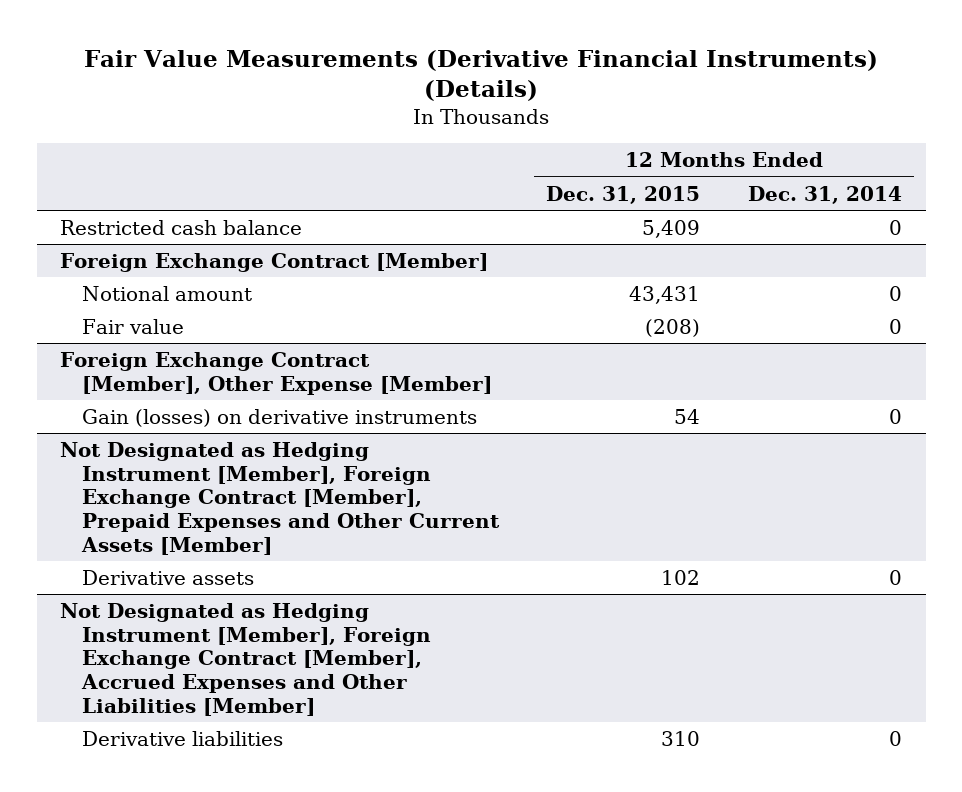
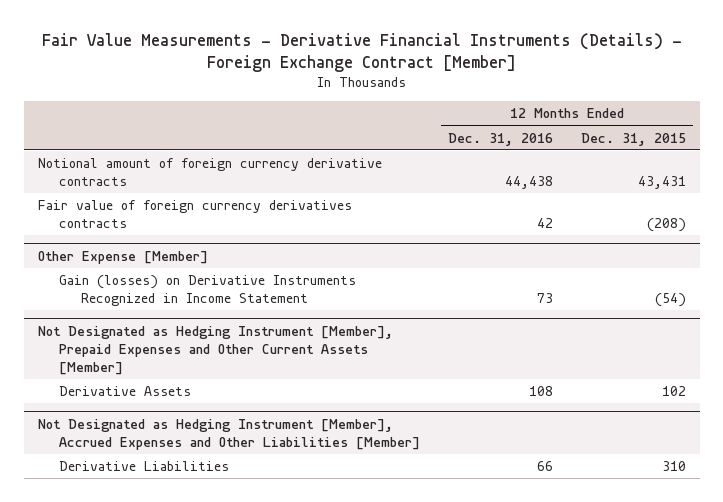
- Fair Value Measurements (Derivative Financial Instruments) (Details)
+ Fair Value Measurements - Derivative Financial Instruments (Details) - Foreign Exchange Contract [Member]
- | 12 Months Ended Dec. 31, 2015 | 12 Months Ended Dec. 31, 2014
+ | 12 Months Ended Dec. 31, 2016 | 12 Months Ended Dec. 31, 2015
- Restricted cash balance | 5,409 | 0
- Foreign Exchange Contract [Member]
- Notional amount | 43,431 | 0
- Fair value | (208) | 0
- Foreign Exchange Contract [Member], Other Expense [Member]
- Gain (losses) on derivative instruments | 54 | 0
- Not Designated as Hedging Instrument [Member], Foreign Exchange Contract [Member], Prepaid Expenses and Other Current Assets [Member]
- Derivative assets | 102 | 0
- Not Designated as Hedging Instrument [Member], Foreign Exchange Contract [Member], Accrued Expenses and Other Liabilities [Member]
- Derivative liabilities | 310 | 0
+ Notional amount of foreign currency derivative contracts | 44,438 | 43,431
+ Fair value of foreign currency derivatives contracts | 42 | (208)
+ Other Expense [Member]
+ Gain (losses) on Derivative Instruments Recognized in Income Statement | 73 | (54)
+ Not Designated as Hedging Instrument [Member], Prepaid Expenses and Other Current Assets [Member]
+ Derivative Assets | 108 | 102
+ Not Designated as Hedging Instrument [Member], Accrued Expenses and Other Liabilities [Member]
+ Derivative Liabilities | 66 | 310

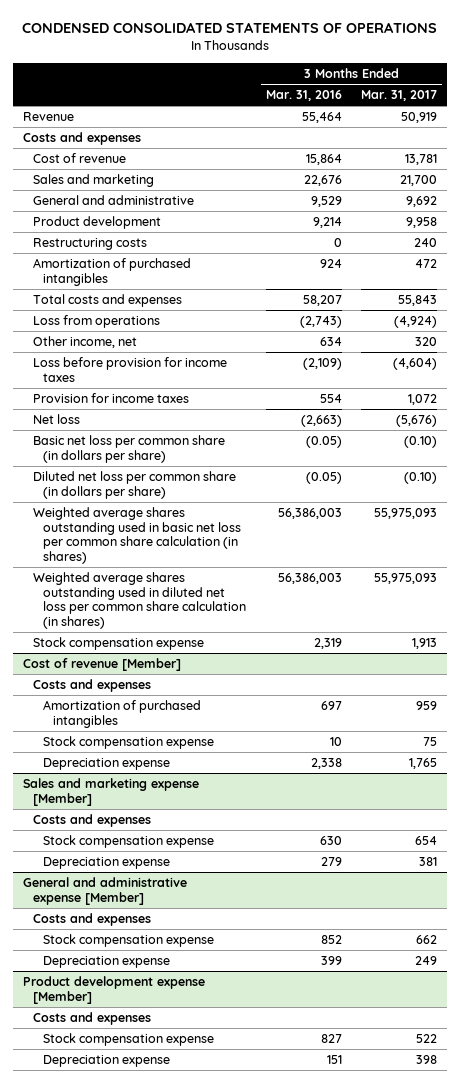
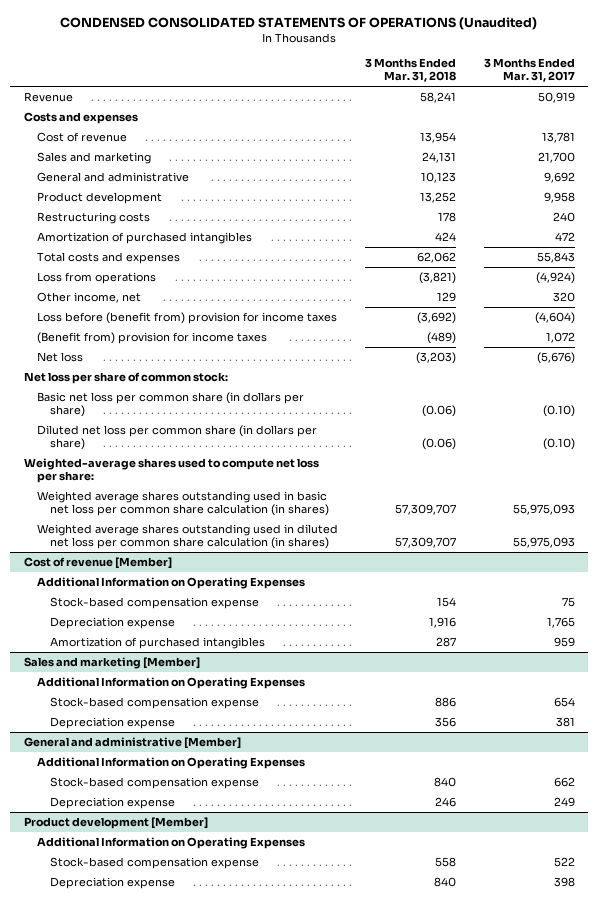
- CONDENSED CONSOLIDATED STATEMENTS OF OPERATIONS
+ CONDENSED CONSOLIDATED STATEMENTS OF OPERATIONS (Unaudited)
- | 3 Months Ended Mar. 31, 2016 | 3 Months Ended Mar. 31, 2017
+ | 3 Months Ended Mar. 31, 2018 | 3 Months Ended Mar. 31, 2017
- Loss before provision for income taxes | (2,109) | (4,604)
- Provision for income taxes | 554 | 1,072
+ Loss before (benefit from) provision for income taxes | (3,692) | (4,604)
+ (Benefit from) provision for income taxes | (489) | 1,072
+ Net loss per share of common stock:
+ Weighted-average shares used to compute net loss per share:
- Stock compensation expense | 2,319 | 1,913
@ Cost of revenue [Member]
- Costs and expenses
- Stock compensation expense | 10 | 75
+ Additional Information on Operating Expenses
+ Stock-based compensation expense | 154 | 75
- Sales and marketing expense [Member]
- Costs and expenses
- Stock compensation expense | 630 | 654
@ Cost of revenue [Member]
moved down: Amortization of purchased intangibles | 287 | 959
+ Sales and marketing [Member]
+ Additional Information on Operating Expenses
+ Stock-based compensation expense | 886 | 654
- General and administrative expense [Member]
- Costs and expenses
- Stock compensation expense | 852 | 662
+ General and administrative [Member]
+ Additional Information on Operating Expenses
+ Stock-based compensation expense | 840 | 662
- Product development expense [Member]
- Costs and expenses
- Stock compensation expense | 827 | 522
+ Product development [Member]
+ Additional Information on Operating Expenses
+ Stock-based compensation expense | 558 | 522

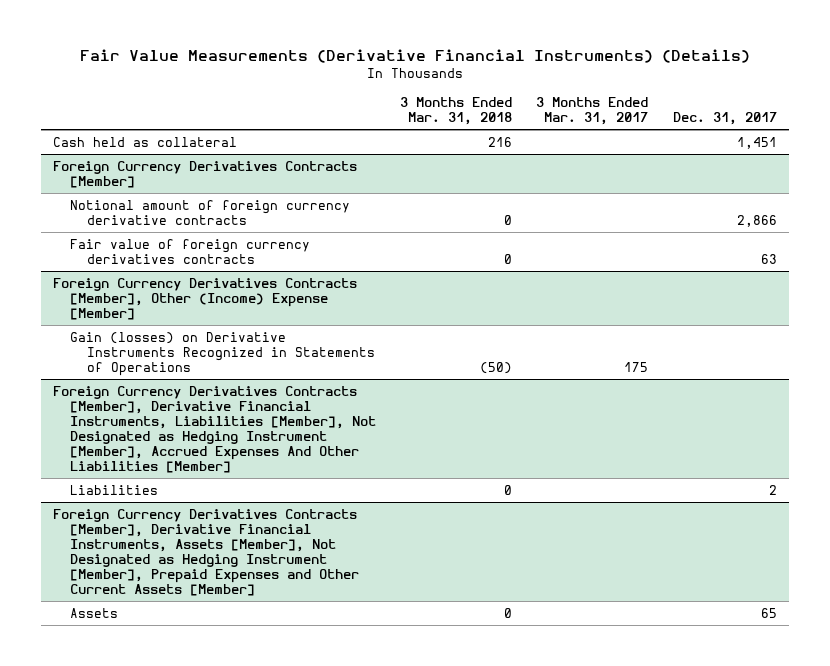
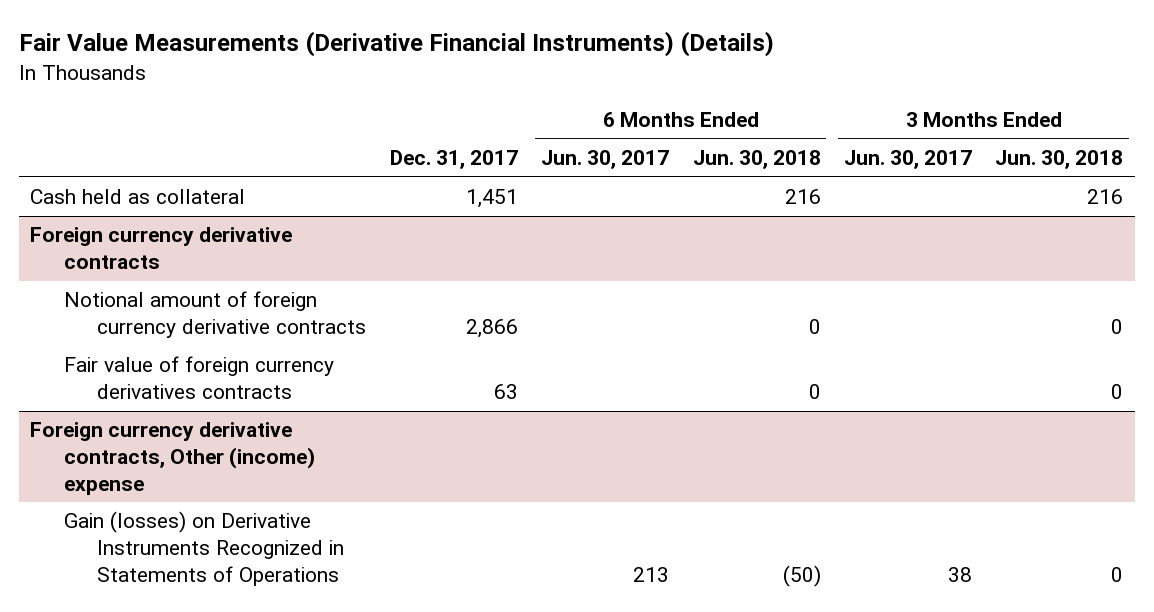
- | 3 Months Ended Mar. 31, 2018 | 3 Months Ended Mar. 31, 2017 | Dec. 31, 2017
+ | Dec. 31, 2017 | 6 Months Ended Jun. 30, 2017 | 6 Months Ended Jun. 30, 2018 | 3 Months Ended Jun. 30, 2017 | 3 Months Ended Jun. 30, 2018
- Foreign Currency Derivatives Contracts [Member]
+ Foreign currency derivative contracts
- Foreign Currency Derivatives Contracts [Member], Other (Income) Expense [Member]
+ Foreign currency derivative contracts, Other (income) expense
- Foreign Currency Derivatives Contracts [Member], Derivative Financial Instruments, Liabilities [Member], Not Designated as Hedging Instrument [Member], Accrued Expenses And Other Liabilities [Member]
- Liabilities | 0 | | 2
- Foreign Currency Derivatives Contracts [Member], Derivative Financial Instruments, Assets [Member], Not Designated as Hedging Instrument [Member], Prepaid Expenses and Other Current Assets [Member]
- Assets | 0 | | 65

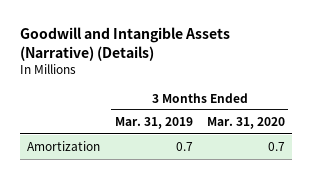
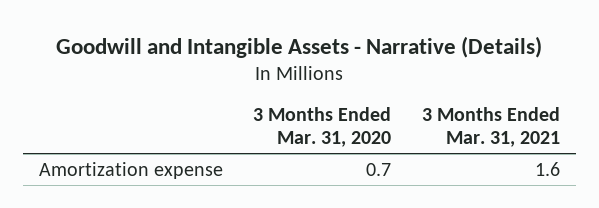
- Goodwill and Intangible Assets (Narrative) (Details)
+ Goodwill and Intangible Assets - Narrative (Details)
- | 3 Months Ended Mar. 31, 2019 | 3 Months Ended Mar. 31, 2020
+ | 3 Months Ended Mar. 31, 2020 | 3 Months Ended Mar. 31, 2021
- Amortization | 0.7 | 0.7
+ Amortization expense | 0.7 | 1.6

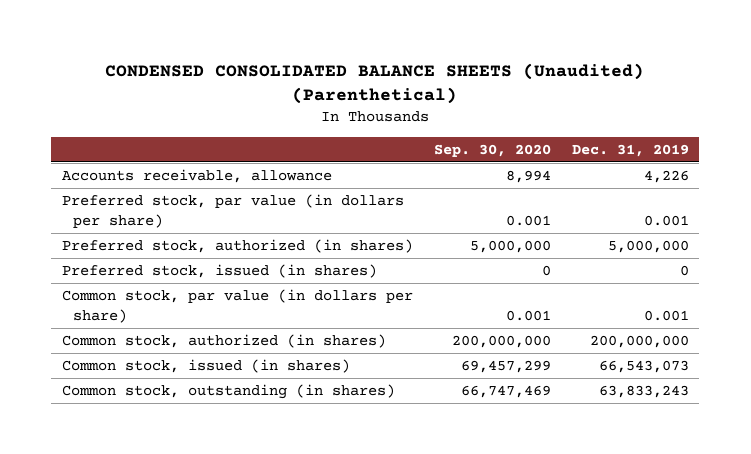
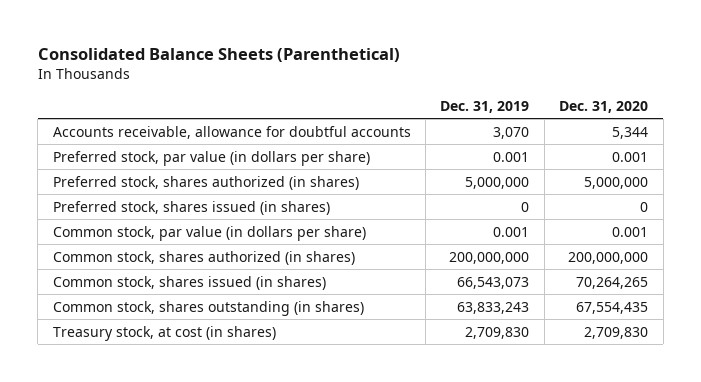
- CONDENSED CONSOLIDATED BALANCE SHEETS (Unaudited) (Parenthetical)
+ Consolidated Balance Sheets (Parenthetical)
- | Sep. 30, 2020 | Dec. 31, 2019
+ | Dec. 31, 2019 | Dec. 31, 2020
- Accounts receivable, allowance | 8,994 | 4,226
+ Accounts receivable, allowance for doubtful accounts | 3,070 | 5,344
- Preferred stock, authorized (in shares) | 5,000,000 | 5,000,000
- Preferred stock, issued (in shares) | 0 | 0
+ Preferred stock, shares authorized (in shares) | 5,000,000 | 5,000,000
+ Preferred stock, shares issued (in shares) | 0 | 0
- Common stock, authorized (in shares) | 200,000,000 | 200,000,000
- Common stock, issued (in shares) | 69,457,299 | 66,543,073
- Common stock, outstanding (in shares) | 66,747,469 | 63,833,243
+ Common stock, shares authorized (in shares) | 200,000,000 | 200,000,000
+ Common stock, shares issued (in shares) | 66,543,073 | 70,264,265
+ Common stock, shares outstanding (in shares) | 63,833,243 | 67,554,435
+ Treasury stock, at cost (in shares) | 2,709,830 | 2,709,830

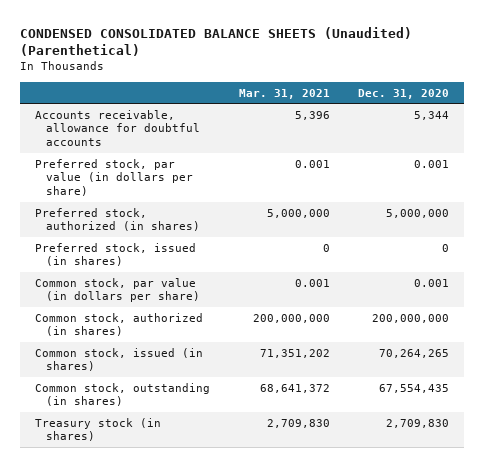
- Consolidated Balance Sheets (Parenthetical)
+ CONDENSED CONSOLIDATED BALANCE SHEETS (Unaudited) (Parenthetical)
- | Dec. 31, 2019 | Dec. 31, 2020
+ | Mar. 31, 2021 | Dec. 31, 2020
- Preferred stock, shares authorized (in shares) | 5,000,000 | 5,000,000
- Preferred stock, shares issued (in shares) | 0 | 0
+ Preferred stock, authorized (in shares) | 5,000,000 | 5,000,000
+ Preferred stock, issued (in shares) | 0 | 0
- Common stock, shares authorized (in shares) | 200,000,000 | 200,000,000
- Common stock, shares issued (in shares) | 66,543,073 | 70,264,265
- Common stock, shares outstanding (in shares) | 63,833,243 | 67,554,435
- Treasury stock, at cost (in shares) | 2,709,830 | 2,709,830
+ Common stock, authorized (in shares) | 200,000,000 | 200,000,000
+ Common stock, issued (in shares) | 71,351,202 | 70,264,265
+ Common stock, outstanding (in shares) | 68,641,372 | 67,554,435
+ Treasury stock (in shares) | 2,709,830 | 2,709,830

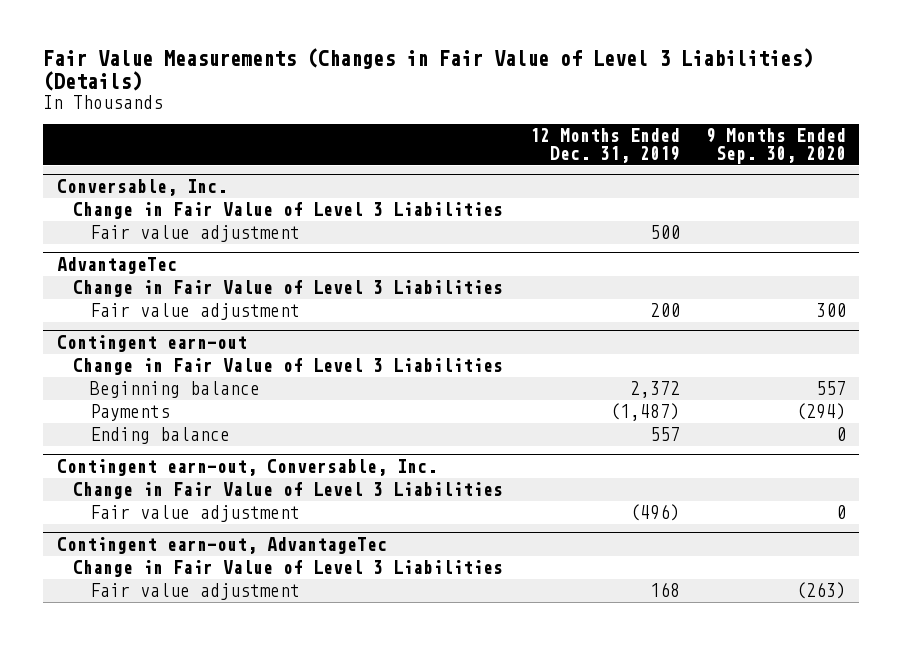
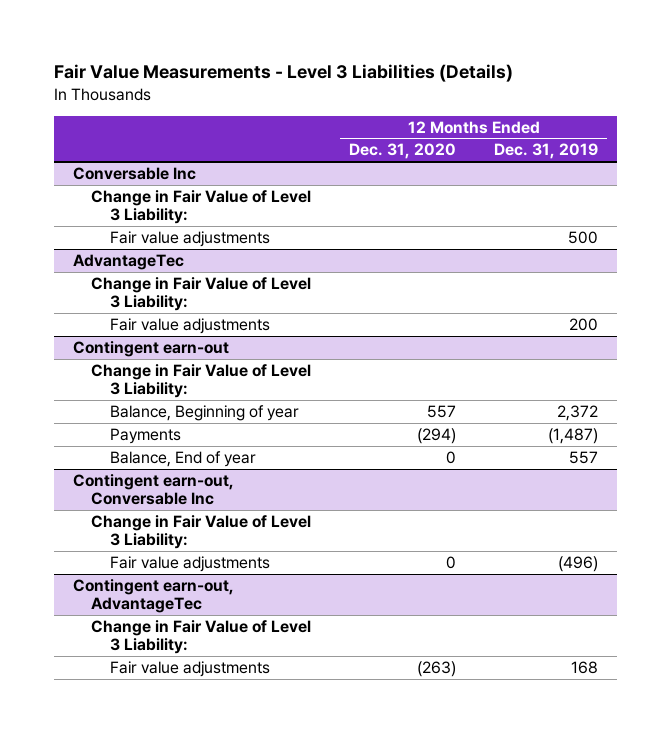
- Fair Value Measurements (Changes in Fair Value of Level 3 Liabilities) (Details)
+ Fair Value Measurements - Level 3 Liabilities (Details)
- | 12 Months Ended Dec. 31, 2019 | 9 Months Ended Sep. 30, 2020
+ | 12 Months Ended Dec. 31, 2020 | 12 Months Ended Dec. 31, 2019
- Conversable, Inc.
- Change in Fair Value of Level 3 Liabilities
- Fair value adjustment | 500 |
+ Conversable Inc
+ Change in Fair Value of Level 3 Liability:
+ Fair value adjustments | | 500
@ AdvantageTec
- Change in Fair Value of Level 3 Liabilities
- Fair value adjustment | 200 | 300
+ Change in Fair Value of Level 3 Liability:
+ Fair value adjustments | | 200
@ Contingent earn-out
- Change in Fair Value of Level 3 Liabilities
- Beginning balance | 2,372 | 557
+ Change in Fair Value of Level 3 Liability:
+ Balance, Beginning of year | 557 | 2,372
- Ending balance | 557 | 0
- Contingent earn-out, Conversable, Inc.
- Change in Fair Value of Level 3 Liabilities
- Fair value adjustment | (496) | 0
@ Contingent earn-out
+ Balance, End of year | 0 | 557
+ Contingent earn-out, Conversable Inc
+ Change in Fair Value of Level 3 Liability:
+ Fair value adjustments | 0 | (496)
@ Contingent earn-out, AdvantageTec
- Change in Fair Value of Level 3 Liabilities
- Fair value adjustment | 168 | (263)
+ Change in Fair Value of Level 3 Liability:
+ Fair value adjustments | (263) | 168

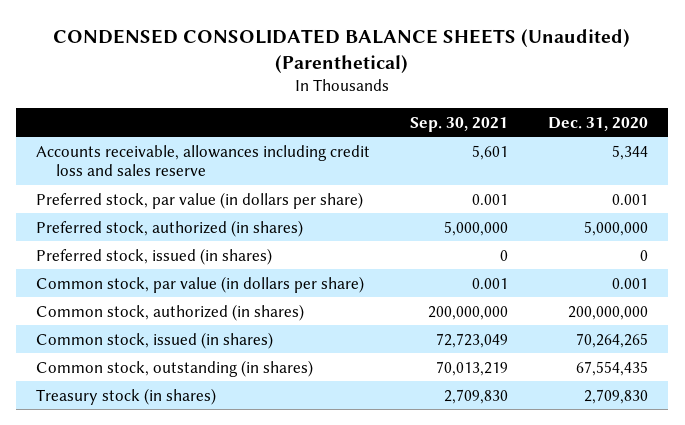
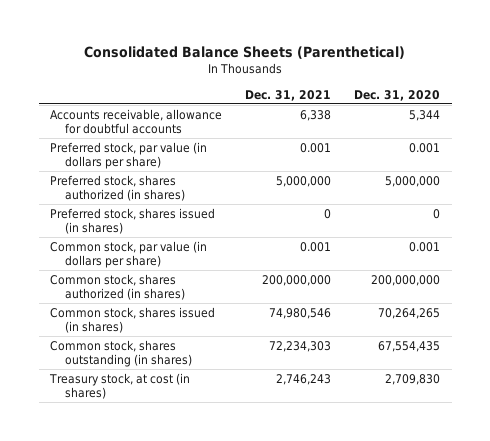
- CONDENSED CONSOLIDATED BALANCE SHEETS (Unaudited) (Parenthetical)
+ Consolidated Balance Sheets (Parenthetical)
- | Sep. 30, 2021 | Dec. 31, 2020
+ | Dec. 31, 2021 | Dec. 31, 2020
- Accounts receivable, allowances including credit loss and sales reserve | 5,601 | 5,344
+ Accounts receivable, allowance for doubtful accounts | 6,338 | 5,344
- Preferred stock, authorized (in shares) | 5,000,000 | 5,000,000
- Preferred stock, issued (in shares) | 0 | 0
+ Preferred stock, shares authorized (in shares) | 5,000,000 | 5,000,000
+ Preferred stock, shares issued (in shares) | 0 | 0
- Common stock, authorized (in shares) | 200,000,000 | 200,000,000
- Common stock, issued (in shares) | 72,723,049 | 70,264,265
- Common stock, outstanding (in shares) | 70,013,219 | 67,554,435
- Treasury stock (in shares) | 2,709,830 | 2,709,830
+ Common stock, shares authorized (in shares) | 200,000,000 | 200,000,000
+ Common stock, shares issued (in shares) | 74,980,546 | 70,264,265
+ Common stock, shares outstanding (in shares) | 72,234,303 | 67,554,435
+ Treasury stock, at cost (in shares) | 2,746,243 | 2,709,830

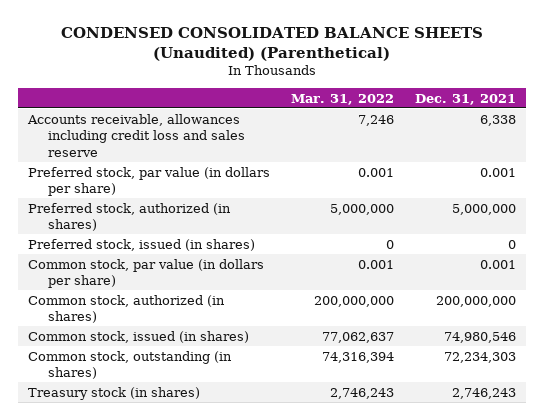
- Consolidated Balance Sheets (Parenthetical)
+ CONDENSED CONSOLIDATED BALANCE SHEETS (Unaudited) (Parenthetical)
- | Dec. 31, 2021 | Dec. 31, 2020
+ | Mar. 31, 2022 | Dec. 31, 2021
- Accounts receivable, allowance for doubtful accounts | 6,338 | 5,344
+ Accounts receivable, allowances including credit loss and sales reserve | 7,246 | 6,338
- Preferred stock, shares authorized (in shares) | 5,000,000 | 5,000,000
- Preferred stock, shares issued (in shares) | 0 | 0
+ Preferred stock, authorized (in shares) | 5,000,000 | 5,000,000
+ Preferred stock, issued (in shares) | 0 | 0
- Common stock, shares authorized (in shares) | 200,000,000 | 200,000,000
- Common stock, shares issued (in shares) | 74,980,546 | 70,264,265
- Common stock, shares outstanding (in shares) | 72,234,303 | 67,554,435
- Treasury stock, at cost (in shares) | 2,746,243 | 2,709,830
+ Common stock, authorized (in shares) | 200,000,000 | 200,000,000
+ Common stock, issued (in shares) | 77,062,637 | 74,980,546
+ Common stock, outstanding (in shares) | 74,316,394 | 72,234,303
+ Treasury stock (in shares) | 2,746,243 | 2,746,243

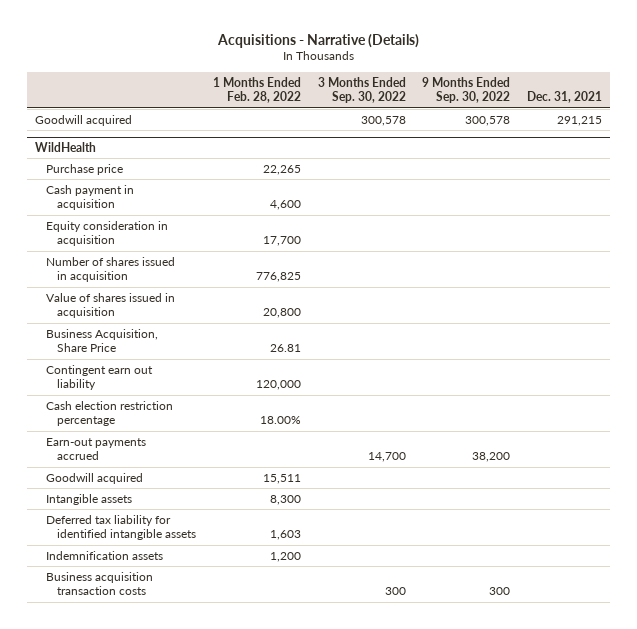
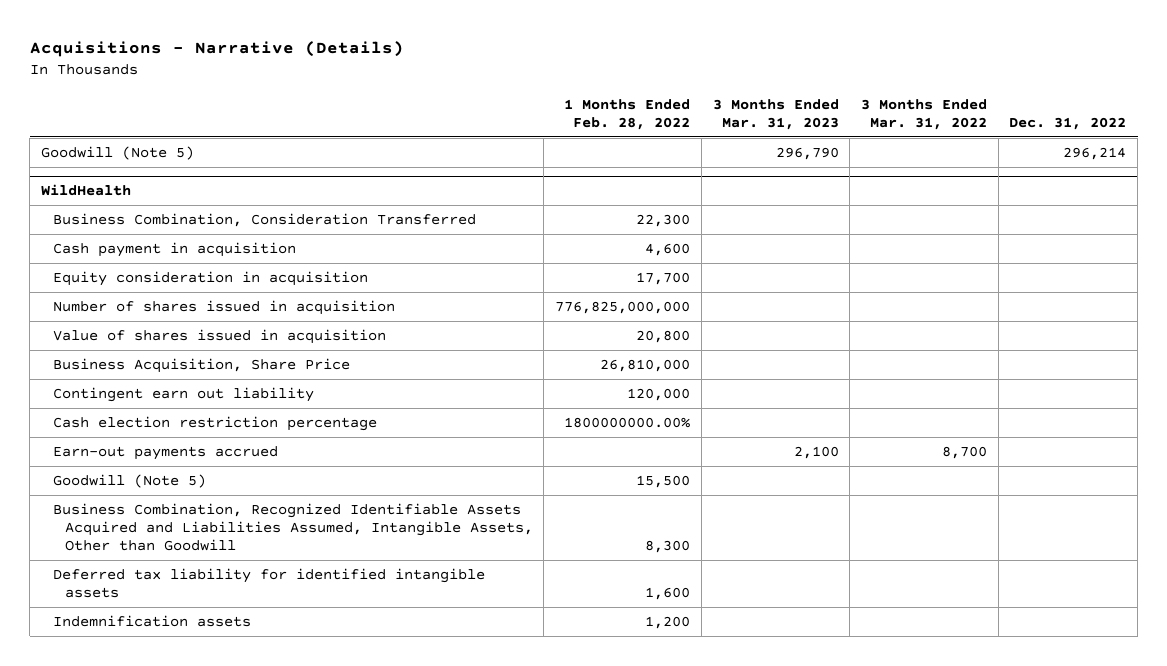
- | 1 Months Ended Feb. 28, 2022 | 3 Months Ended Sep. 30, 2022 | 9 Months Ended Sep. 30, 2022 | Dec. 31, 2021
+ | 1 Months Ended Feb. 28, 2022 | 3 Months Ended Mar. 31, 2023 | 3 Months Ended Mar. 31, 2022 | Dec. 31, 2022
- Goodwill acquired | | 300,578 | 300,578 | 291,215
+ Goodwill (Note 5) | | 296,790 | | 296,214
@ WildHealth
- Purchase price | 22,265 | | |
+ Business Combination, Consideration Transferred | 22,300 | | |
- Number of shares issued in acquisition | 776,825 | | |
+ Number of shares issued in acquisition | 776,825,000,000 | | |
- Business Acquisition, Share Price | 26.81 | | |
+ Business Acquisition, Share Price | 26,810,000 | | |
- Cash election restriction percentage | 18.00% | | |
+ Cash election restriction percentage | 1800000000.00% | | |
- Goodwill acquired | 15,511 | | |
- Intangible assets | 8,300 | | |
- Deferred tax liability for identified intangible assets | 1,603 | | |
+ Goodwill (Note 5) | 15,500 | | |
+ Business Combination, Recognized Identifiable Assets Acquired and Liabilities Assumed, Intangible Assets, Other than Goodwill | 8,300 | | |
+ Deferred tax liability for identified intangible assets | 1,600 | | |
- Business acquisition transaction costs | | 300 | 300 |

